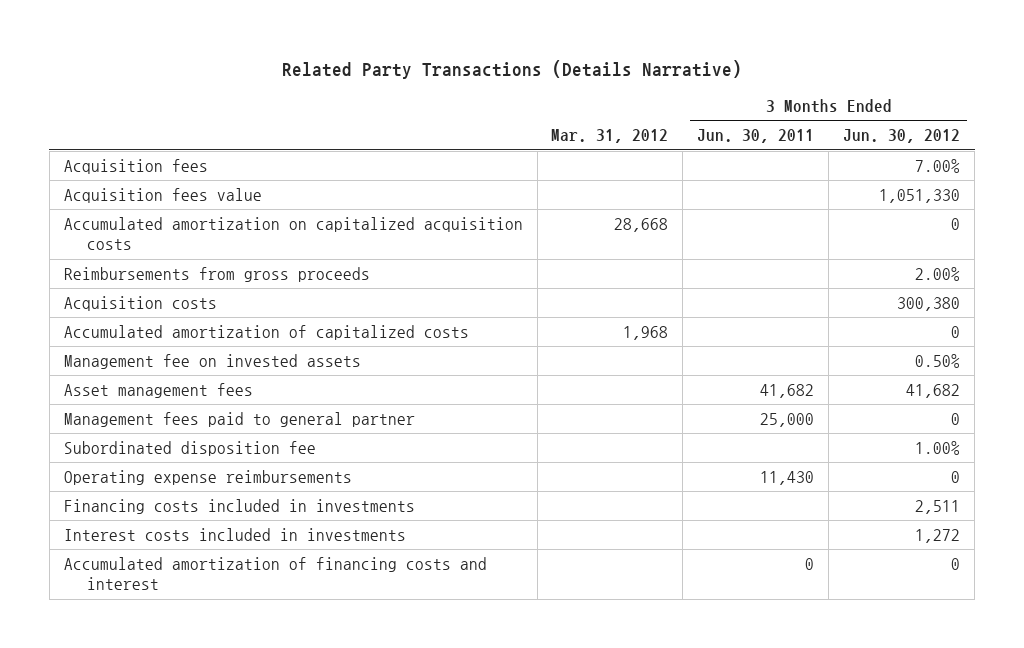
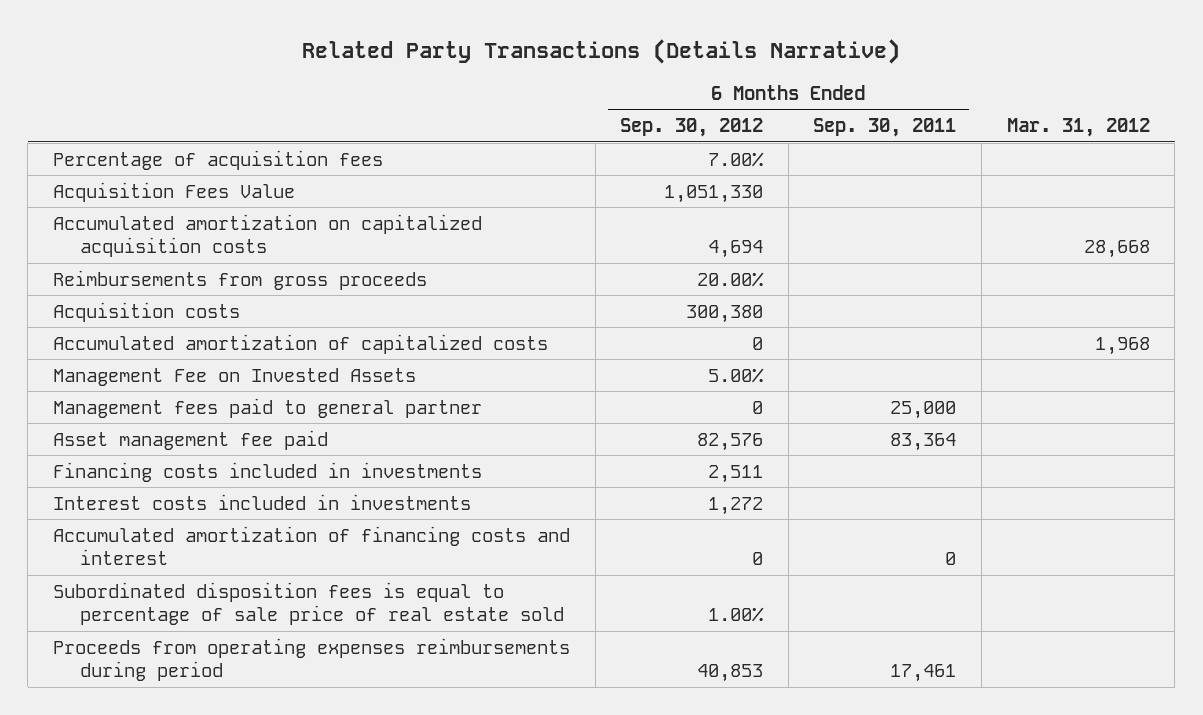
- | Mar. 31, 2012 | 3 Months Ended Jun. 30, 2011 | 3 Months Ended Jun. 30, 2012
+ | 6 Months Ended Sep. 30, 2012 | 6 Months Ended Sep. 30, 2011 | Mar. 31, 2012
- Acquisition fees | | | 7.00%
- Acquisition fees value | | | 1,051,330
+ Percentage of acquisition fees | 7.00% | |
+ Acquisition Fees Value | 1,051,330 | |
- Management fee on invested assets | | | 0.50%
- Asset management fees | | 41,682 | 41,682
+ Management Fee on Invested Assets | 5.00% | |
- Subordinated disposition fee | | | 1.00%
- Operating expense reimbursements | | 11,430 | 0
+ Asset management fee paid | 82,576 | 83,364 |
+ Subordinated disposition fees is equal to percentage of sale price of real estate sold | 1.00% | |
+ Proceeds from operating expenses reimbursements during period | 40,853 | 17,461 |

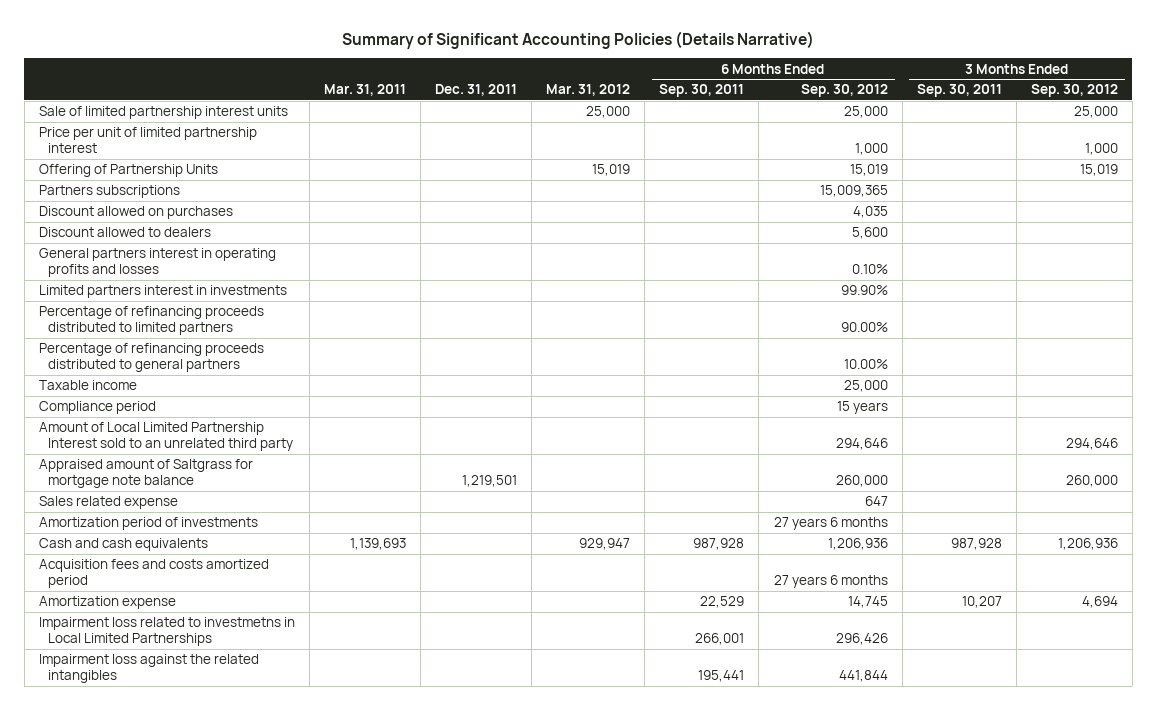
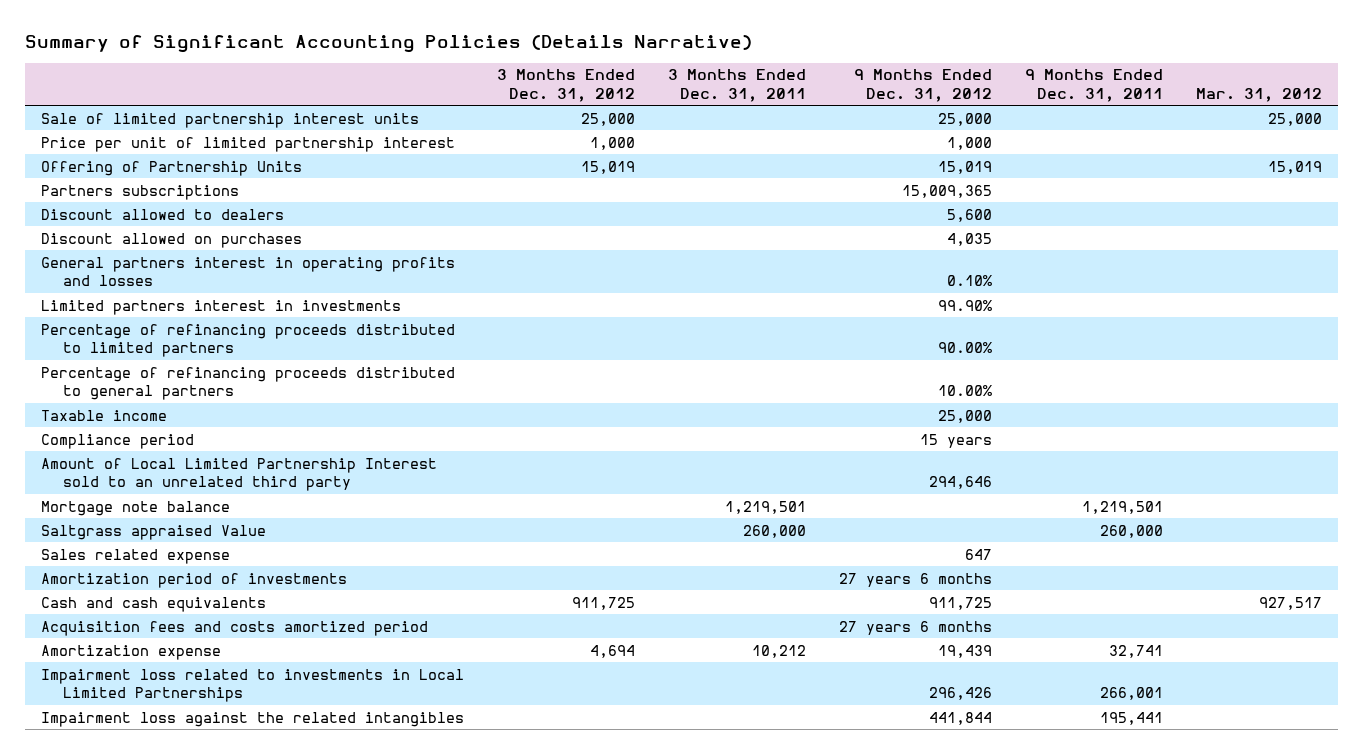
- | Mar. 31, 2011 | Dec. 31, 2011 | Mar. 31, 2012 | 6 Months Ended Sep. 30, 2011 | 6 Months Ended Sep. 30, 2012 | 3 Months Ended Sep. 30, 2011 | 3 Months Ended Sep. 30, 2012
+ | 3 Months Ended Dec. 31, 2012 | 3 Months Ended Dec. 31, 2011 | 9 Months Ended Dec. 31, 2012 | 9 Months Ended Dec. 31, 2011 | Mar. 31, 2012
moved down: Discount allowed on purchases | | | 4,035 | |
- Appraised amount of Saltgrass for mortgage note balance | | 1,219,501 | | | 260,000 | | 260,000
+ Mortgage note balance | | 1,219,501 | | 1,219,501 |
+ Saltgrass appraised Value | | 260,000 | | 260,000 |
- Cash and cash equivalents | 1,139,693 | | 929,947 | 987,928 | 1,206,936 | 987,928 | 1,206,936
+ Cash and cash equivalents | 911,725 | | 911,725 | | 927,517
- Impairment loss related to investmetns in Local Limited Partnerships | | | | 266,001 | 296,426 | |
+ Impairment loss related to investments in Local Limited Partnerships | | | 296,426 | 266,001 |

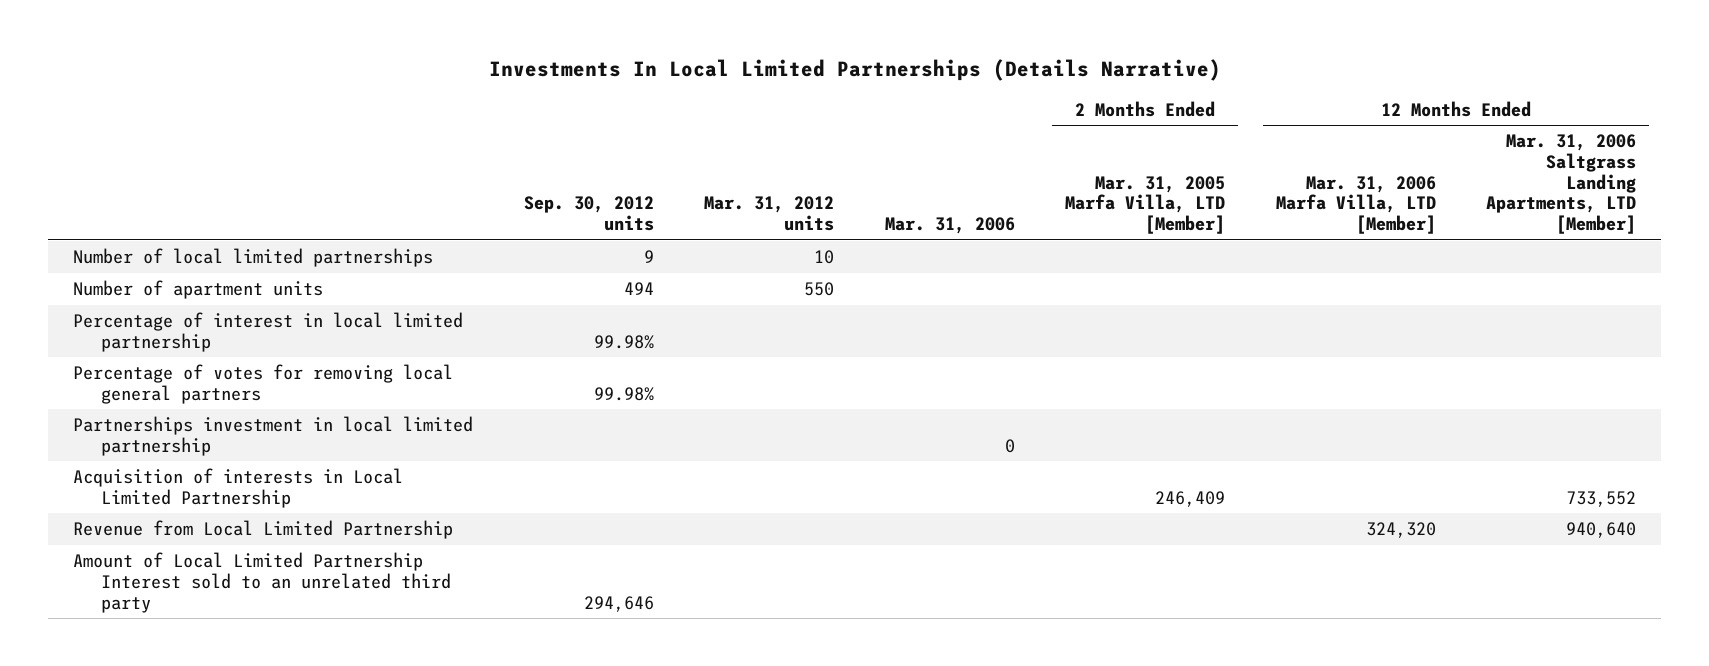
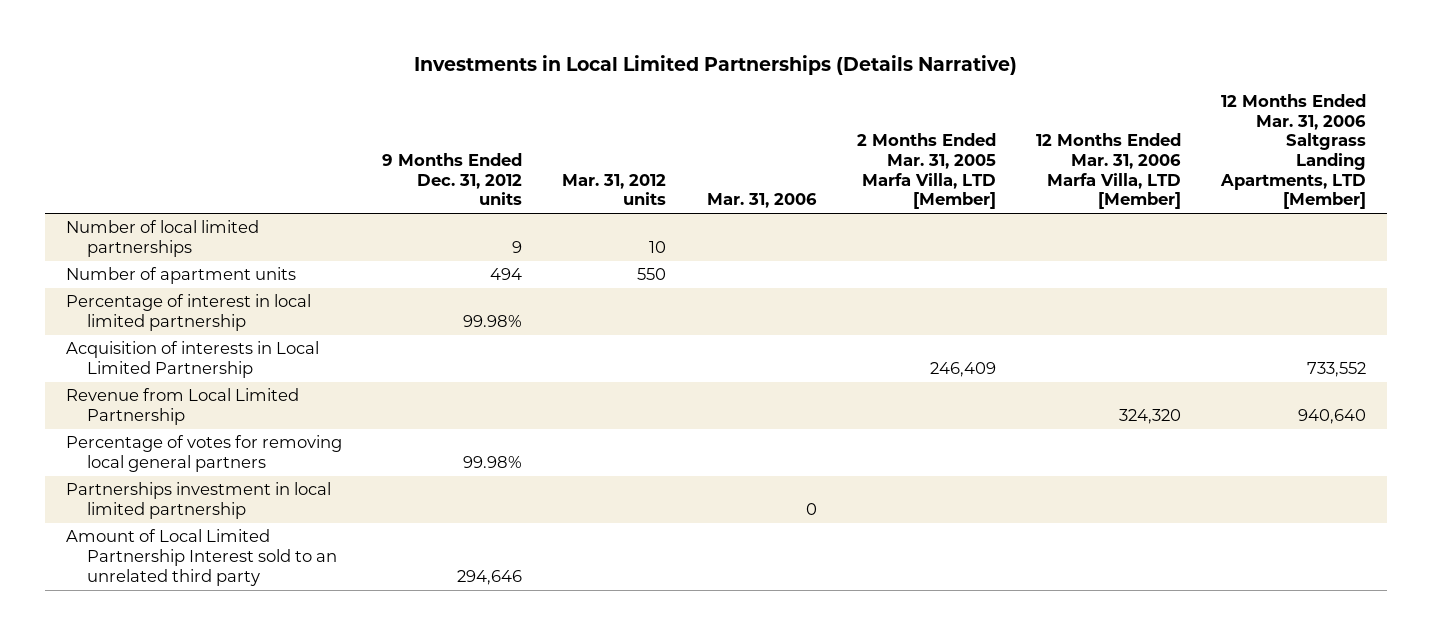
- Investments In Local Limited Partnerships (Details Narrative)
+ Investments in Local Limited Partnerships (Details Narrative)
- | Sep. 30, 2012 units | Mar. 31, 2012 units | Mar. 31, 2006 | 2 Months Ended Mar. 31, 2005 Marfa Villa, LTD [Member] | 12 Months Ended Mar. 31, 2006 Marfa Villa, LTD [Member] | 12 Months Ended Mar. 31, 2006 Saltgrass Landing Apartments, LTD [Member]
+ | 9 Months Ended Dec. 31, 2012 units | Mar. 31, 2012 units | Mar. 31, 2006 | 2 Months Ended Mar. 31, 2005 Marfa Villa, LTD [Member] | 12 Months Ended Mar. 31, 2006 Marfa Villa, LTD [Member] | 12 Months Ended Mar. 31, 2006 Saltgrass Landing Apartments, LTD [Member]
moved down: Percentage of votes for removing local general partners | 99.98% | | | | |
moved down: Partnerships investment in local limited partnership | | | 0 | | |

